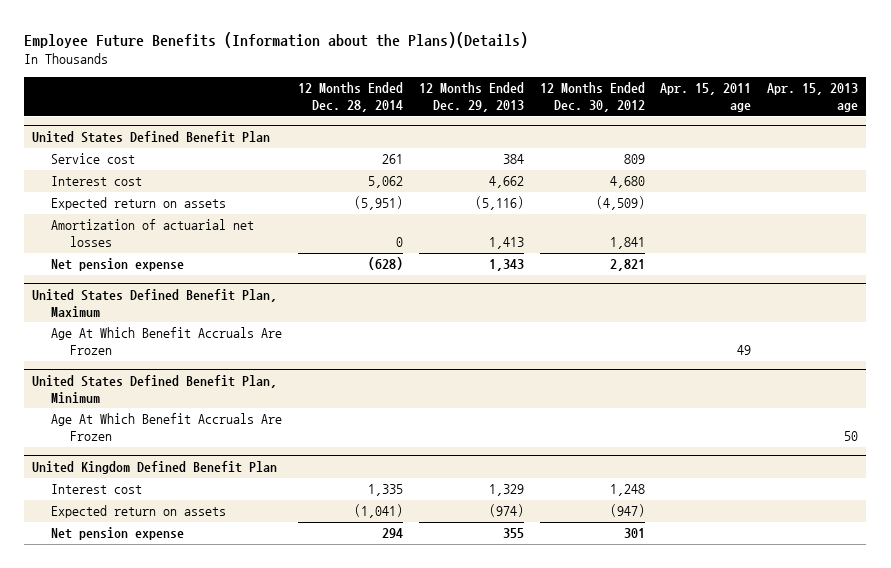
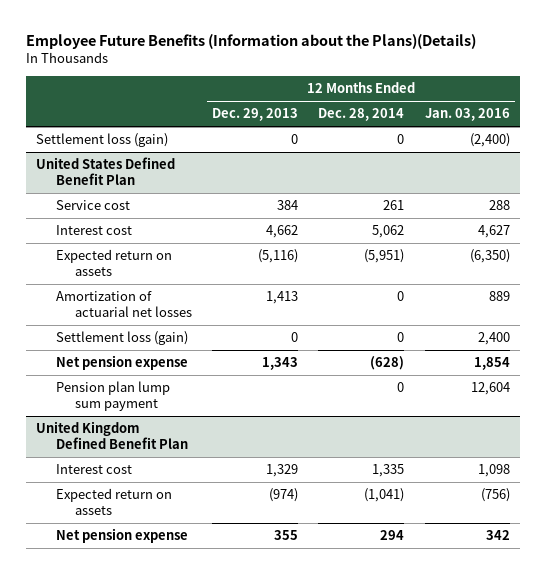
- | 12 Months Ended Dec. 28, 2014 | 12 Months Ended Dec. 29, 2013 | 12 Months Ended Dec. 30, 2012 | Apr. 15, 2011 age | Apr. 15, 2013 age
+ | 12 Months Ended Dec. 29, 2013 | 12 Months Ended Dec. 28, 2014 | 12 Months Ended Jan. 03, 2016
+ Settlement loss (gain) | 0 | 0 | (2,400)
@ United States Defined Benefit Plan
+ Settlement loss (gain) | 0 | 0 | 2,400
- United States Defined Benefit Plan, Maximum
- Age At Which Benefit Accruals Are Frozen | | | | 49 |
- United States Defined Benefit Plan, Minimum
- Age At Which Benefit Accruals Are Frozen | | | | | 50
@ United States Defined Benefit Plan
+ Pension plan lump sum payment | | 0 | 12,604

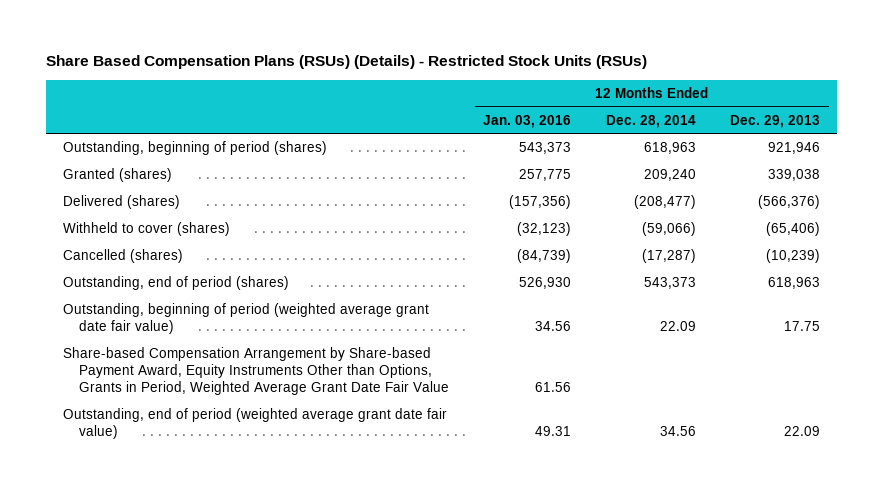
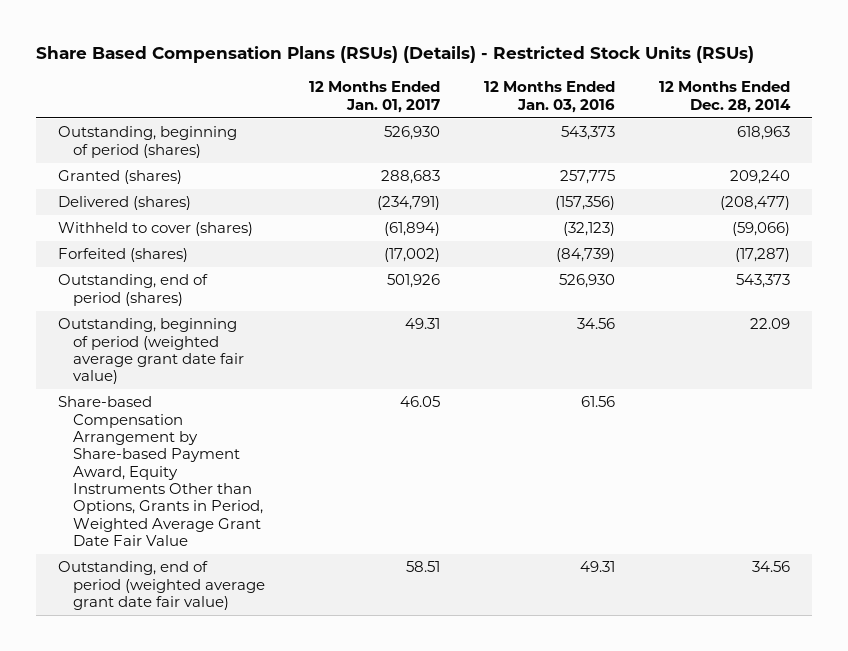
- | 12 Months Ended Jan. 03, 2016 | 12 Months Ended Dec. 28, 2014 | 12 Months Ended Dec. 29, 2013
+ | 12 Months Ended Jan. 01, 2017 | 12 Months Ended Jan. 03, 2016 | 12 Months Ended Dec. 28, 2014
- Cancelled (shares) | (84,739) | (17,287) | (10,239)
+ Forfeited (shares) | (17,002) | (84,739) | (17,287)

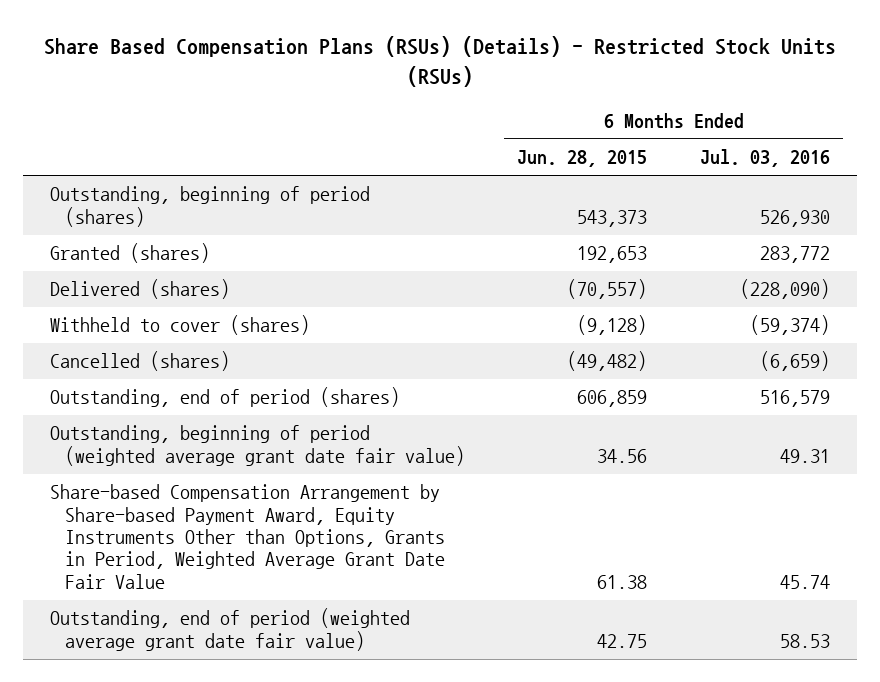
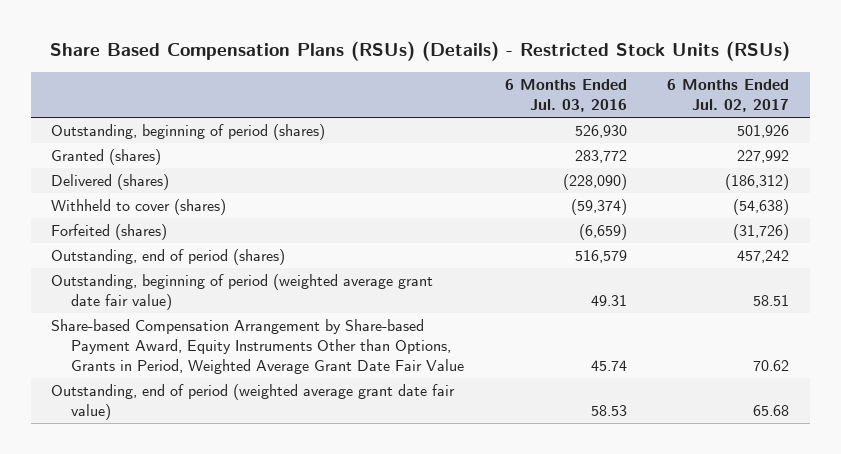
- | 6 Months Ended Jun. 28, 2015 | 6 Months Ended Jul. 03, 2016
+ | 6 Months Ended Jul. 03, 2016 | 6 Months Ended Jul. 02, 2017
- Cancelled (shares) | (49,482) | (6,659)
+ Forfeited (shares) | (6,659) | (31,726)

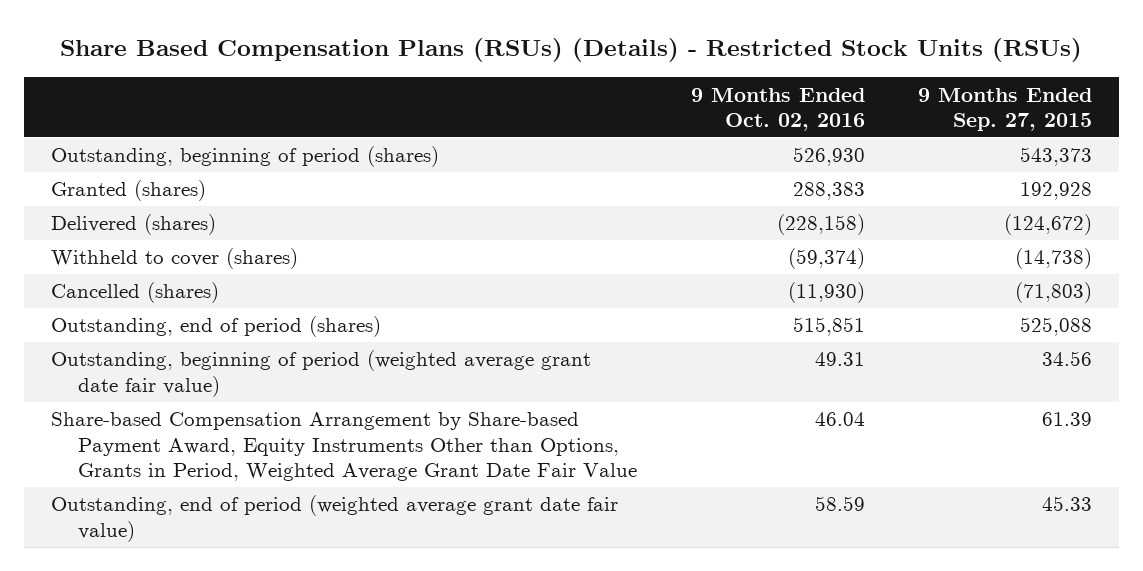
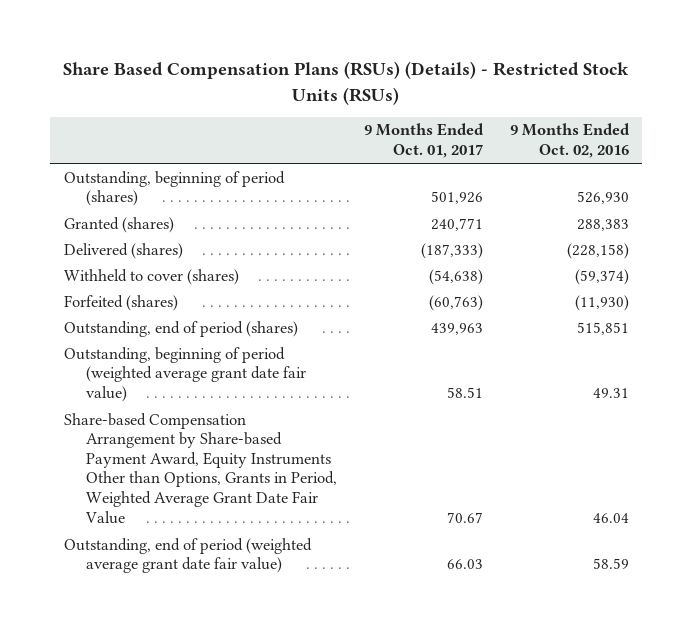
- | 9 Months Ended Oct. 02, 2016 | 9 Months Ended Sep. 27, 2015
+ | 9 Months Ended Oct. 01, 2017 | 9 Months Ended Oct. 02, 2016
- Cancelled (shares) | (11,930) | (71,803)
+ Forfeited (shares) | (60,763) | (11,930)

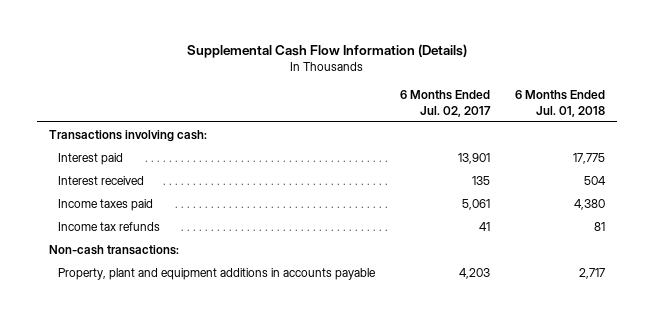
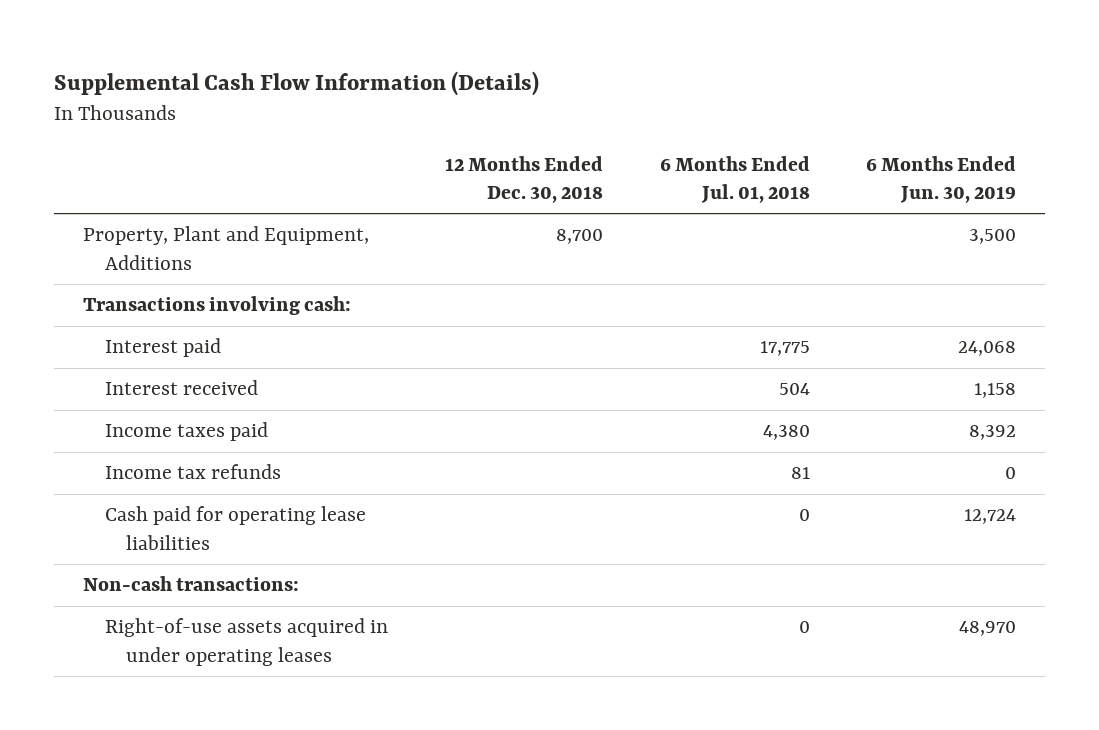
- | 6 Months Ended Jul. 02, 2017 | 6 Months Ended Jul. 01, 2018
+ | 12 Months Ended Dec. 30, 2018 | 6 Months Ended Jul. 01, 2018 | 6 Months Ended Jun. 30, 2019
+ Property, Plant and Equipment, Additions | 8,700 | | 3,500
+ Cash paid for operating lease liabilities | | 0 | 12,724
- Property, plant and equipment additions in accounts payable | 4,203 | 2,717
+ Right-of-use assets acquired in under operating leases | | 0 | 48,970

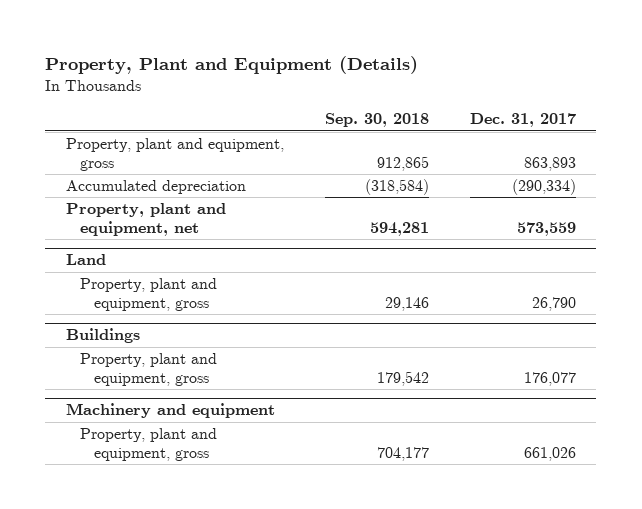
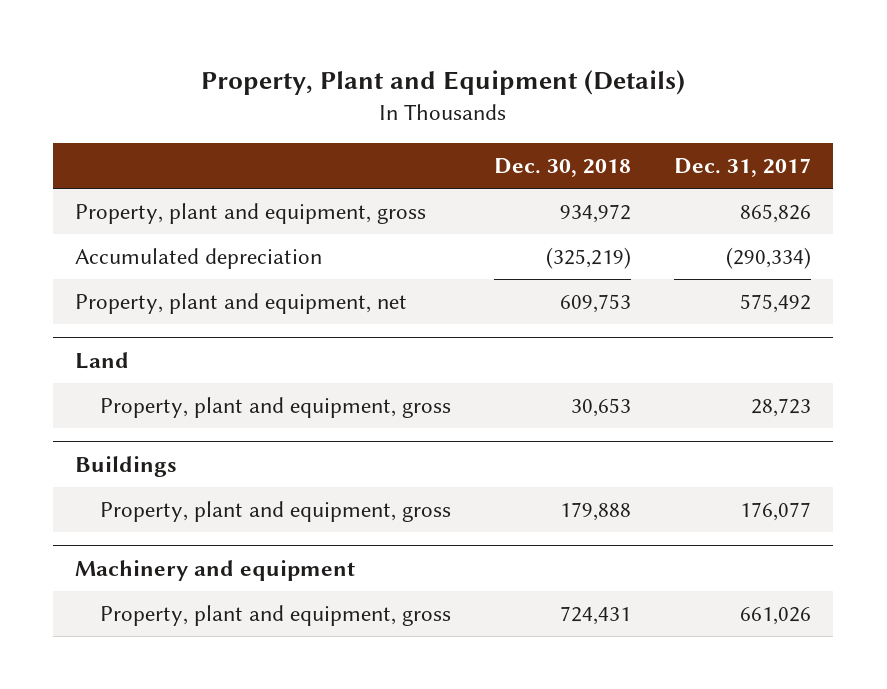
- | Sep. 30, 2018 | Dec. 31, 2017
+ | Dec. 30, 2018 | Dec. 31, 2017
- Property, plant and equipment, gross | 912,865 | 863,893
+ Property, plant and equipment, gross | 934,972 | 865,826
- Property, plant and equipment, net | 594,281 | 573,559
+ Property, plant and equipment, net | 609,753 | 575,492
@ Land
- Property, plant and equipment, gross | 29,146 | 26,790
+ Property, plant and equipment, gross | 30,653 | 28,723

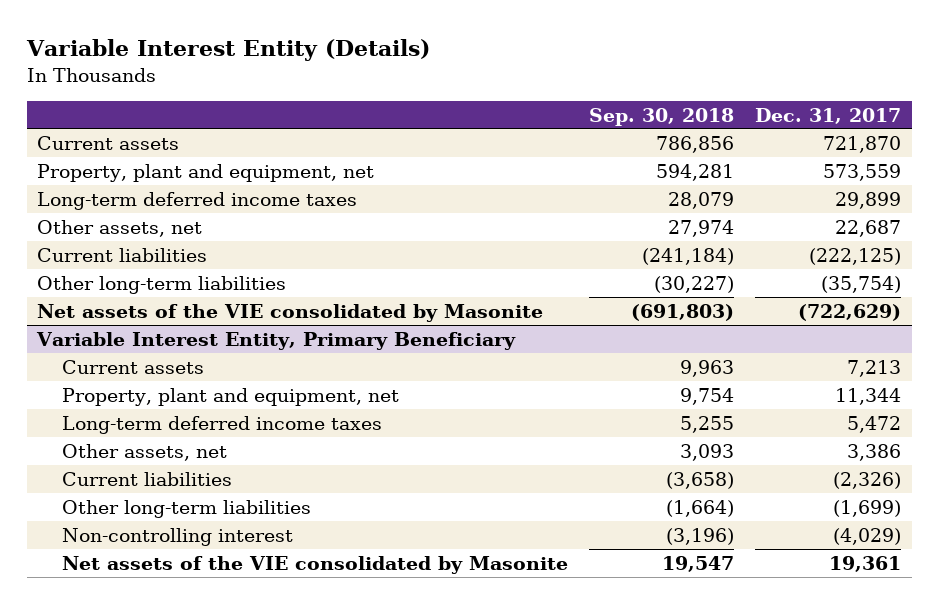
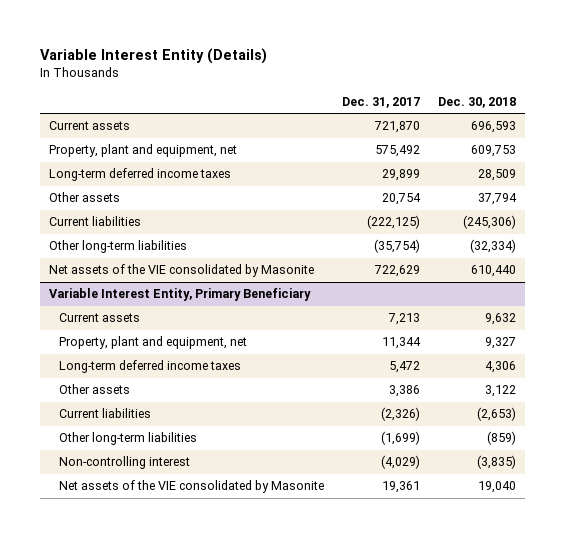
- | Sep. 30, 2018 | Dec. 31, 2017
+ | Dec. 31, 2017 | Dec. 30, 2018
- Property, plant and equipment, net | 594,281 | 573,559
+ Property, plant and equipment, net | 575,492 | 609,753
- Other assets, net | 27,974 | 22,687
+ Other assets | 20,754 | 37,794
- Net assets of the VIE consolidated by Masonite | (691,803) | (722,629)
+ Net assets of the VIE consolidated by Masonite | 722,629 | 610,440
@ Variable Interest Entity, Primary Beneficiary
- Other assets, net | 3,093 | 3,386
+ Other assets | 3,386 | 3,122

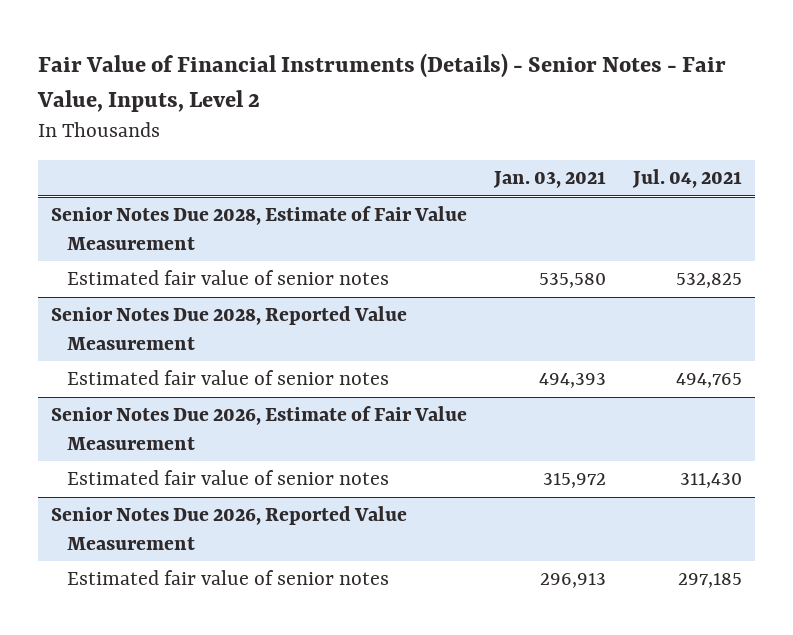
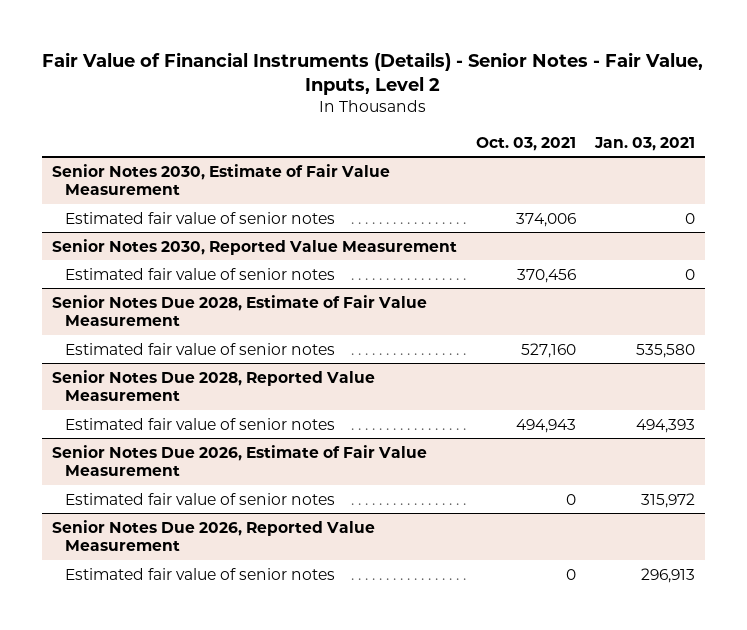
- | Jan. 03, 2021 | Jul. 04, 2021
+ | Oct. 03, 2021 | Jan. 03, 2021
+ Senior Notes 2030, Estimate of Fair Value Measurement
+ Estimated fair value of senior notes | 374,006 | 0
+ Senior Notes 2030, Reported Value Measurement
+ Estimated fair value of senior notes | 370,456 | 0

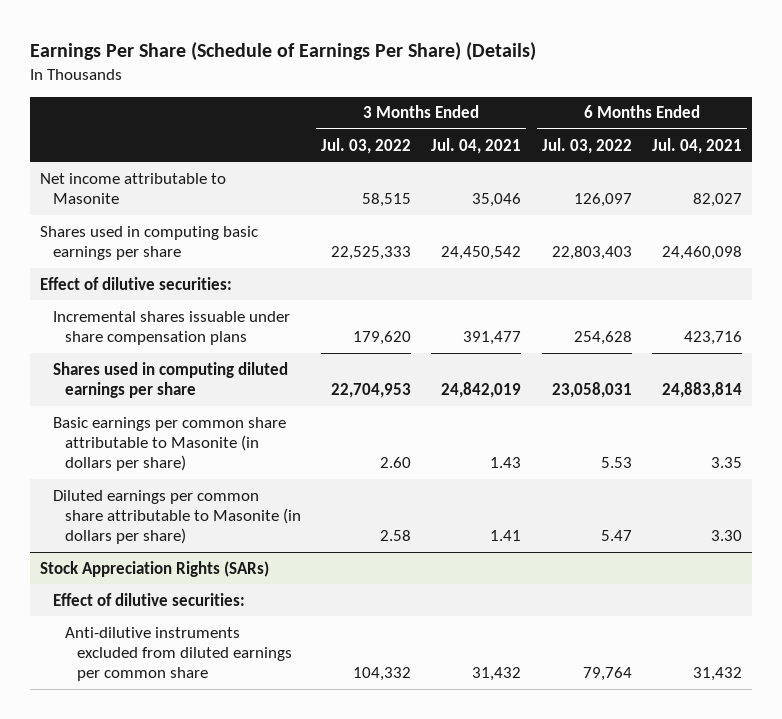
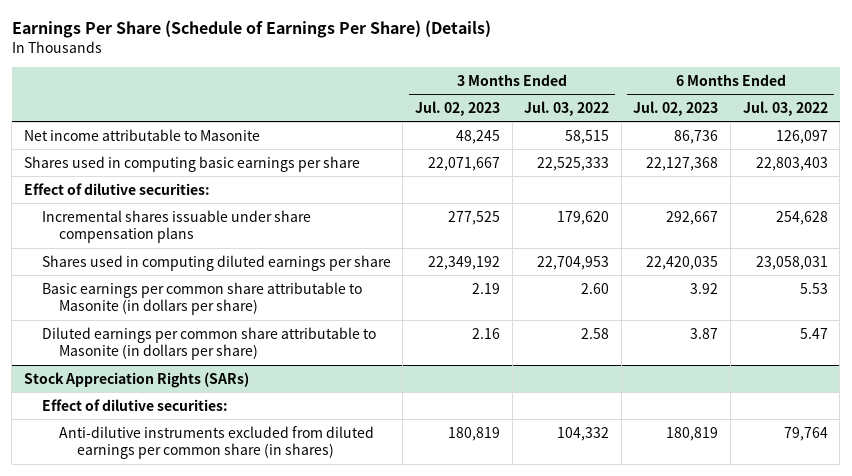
- | 3 Months Ended Jul. 03, 2022 | 3 Months Ended Jul. 04, 2021 | 6 Months Ended Jul. 03, 2022 | 6 Months Ended Jul. 04, 2021
+ | 3 Months Ended Jul. 02, 2023 | 3 Months Ended Jul. 03, 2022 | 6 Months Ended Jul. 02, 2023 | 6 Months Ended Jul. 03, 2022
@ Stock Appreciation Rights (SARs)
- Anti-dilutive instruments excluded from diluted earnings per common share | 104,332 | 31,432 | 79,764 | 31,432
+ Anti-dilutive instruments excluded from diluted earnings per common share (in shares) | 180,819 | 104,332 | 180,819 | 79,764

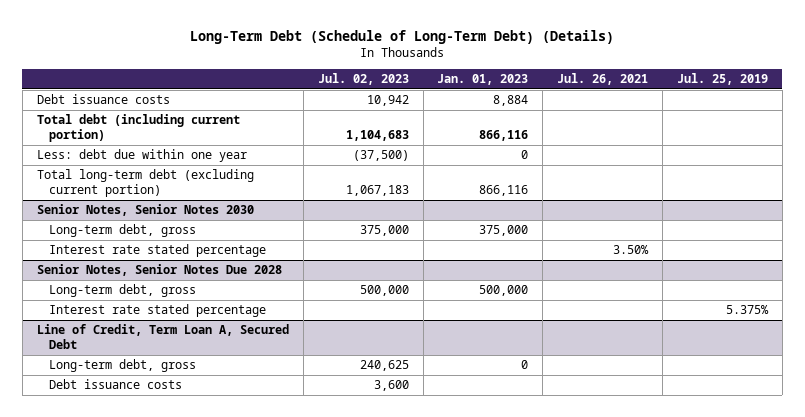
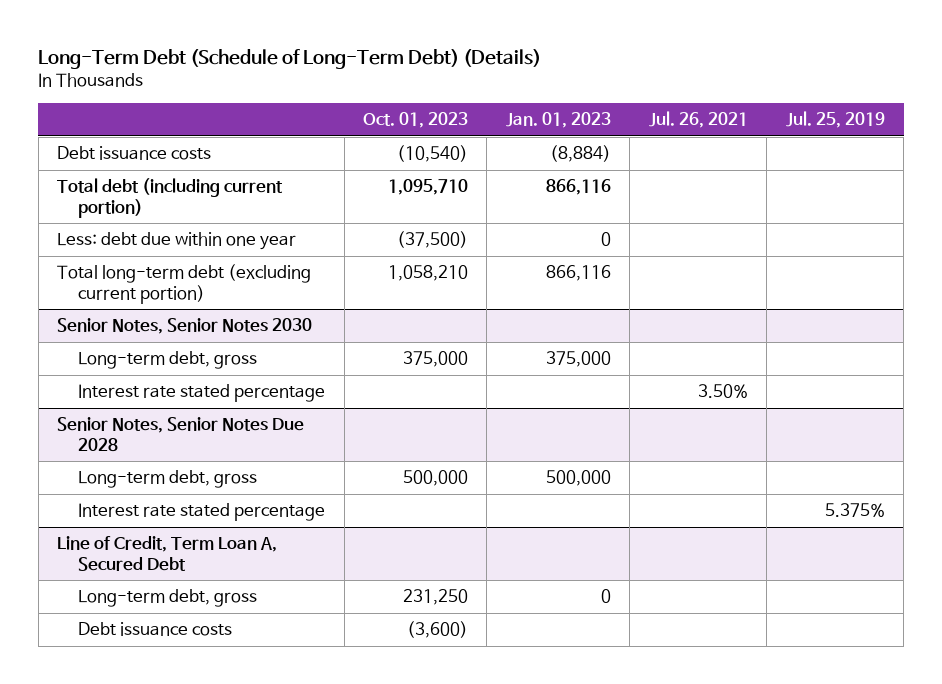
- | Jul. 02, 2023 | Jan. 01, 2023 | Jul. 26, 2021 | Jul. 25, 2019
+ | Oct. 01, 2023 | Jan. 01, 2023 | Jul. 26, 2021 | Jul. 25, 2019
- Debt issuance costs | 10,942 | 8,884 | |
+ Debt issuance costs | (10,540) | (8,884) | |

